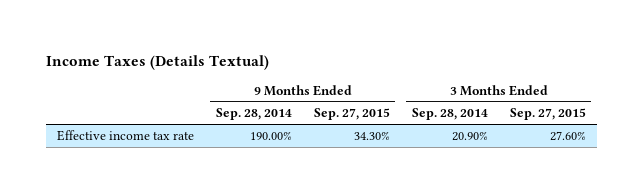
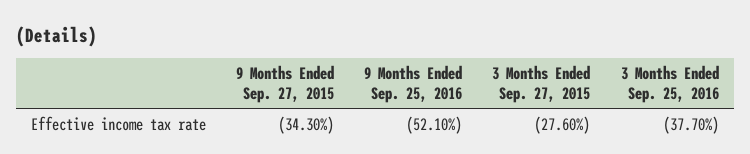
- Income Taxes (Details Textual)
+ (Details)
- | 9 Months Ended Sep. 28, 2014 | 9 Months Ended Sep. 27, 2015 | 3 Months Ended Sep. 28, 2014 | 3 Months Ended Sep. 27, 2015
+ | 9 Months Ended Sep. 27, 2015 | 9 Months Ended Sep. 25, 2016 | 3 Months Ended Sep. 27, 2015 | 3 Months Ended Sep. 25, 2016
- Effective income tax rate | 190.00% | 34.30% | 20.90% | 27.60%
+ Effective income tax rate | (34.30%) | (52.10%) | (27.60%) | (37.70%)

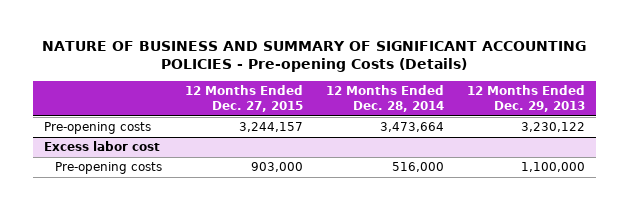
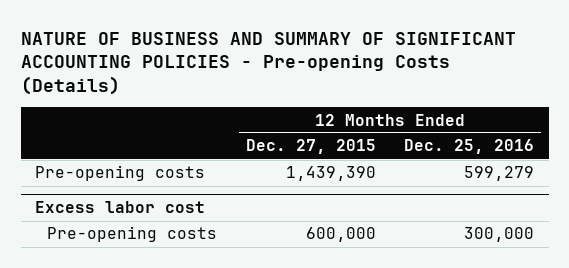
- | 12 Months Ended Dec. 27, 2015 | 12 Months Ended Dec. 28, 2014 | 12 Months Ended Dec. 29, 2013
+ | 12 Months Ended Dec. 27, 2015 | 12 Months Ended Dec. 25, 2016
- Pre-opening costs | 3,244,157 | 3,473,664 | 3,230,122
+ Pre-opening costs | 1,439,390 | 599,279
@ Excess labor cost
- Pre-opening costs | 903,000 | 516,000 | 1,100,000
+ Pre-opening costs | 600,000 | 300,000

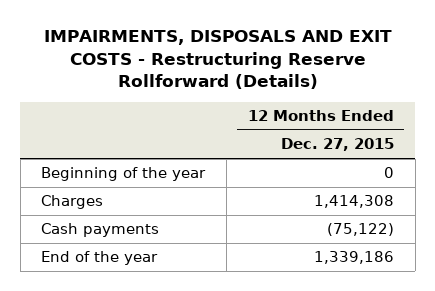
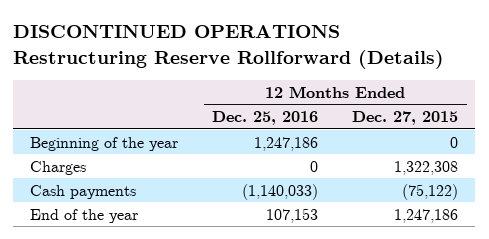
- IMPAIRMENTS, DISPOSALS AND EXIT COSTS - Restructuring Reserve Rollforward (Details)
+ DISCONTINUED OPERATIONS Restructuring Reserve Rollforward (Details)
- | 12 Months Ended Dec. 27, 2015
+ | 12 Months Ended Dec. 25, 2016 | 12 Months Ended Dec. 27, 2015
- Charges | 1,414,308
+ Charges | 0 | 1,322,308
- End of the year | 1,339,186
+ End of the year | 107,153 | 1,247,186

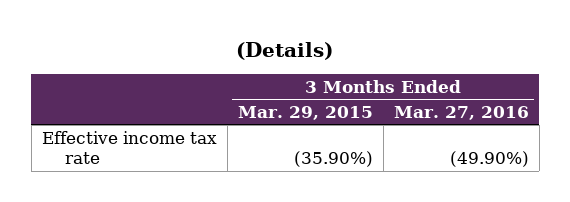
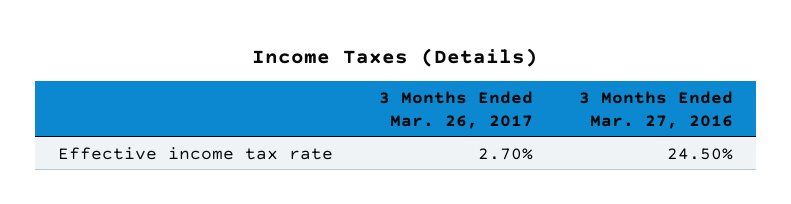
- (Details)
+ Income Taxes (Details)
- | 3 Months Ended Mar. 29, 2015 | 3 Months Ended Mar. 27, 2016
+ | 3 Months Ended Mar. 26, 2017 | 3 Months Ended Mar. 27, 2016
- Effective income tax rate | (35.90%) | (49.90%)
+ Effective income tax rate | 2.70% | 24.50%

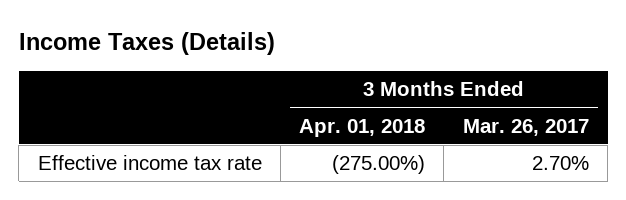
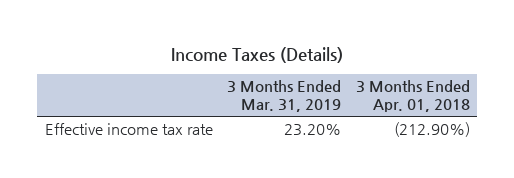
- | 3 Months Ended Apr. 01, 2018 | 3 Months Ended Mar. 26, 2017
+ | 3 Months Ended Mar. 31, 2019 | 3 Months Ended Apr. 01, 2018
- Effective income tax rate | (275.00%) | 2.70%
+ Effective income tax rate | 23.20% | (212.90%)

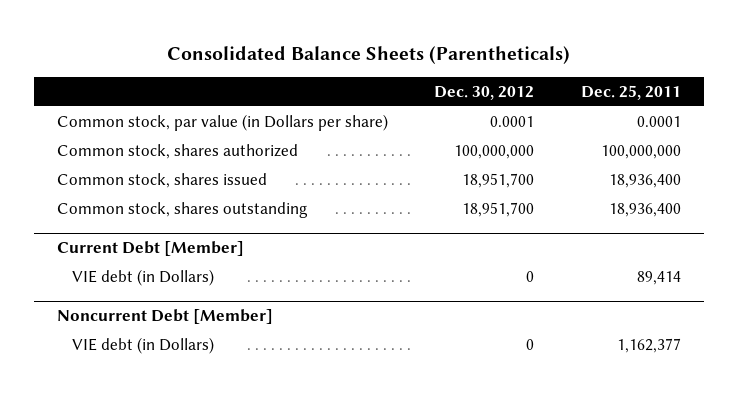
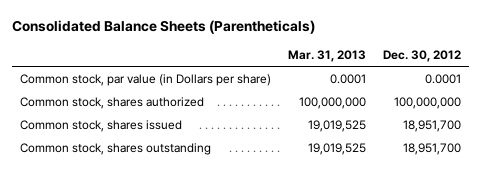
- | Dec. 30, 2012 | Dec. 25, 2011
+ | Mar. 31, 2013 | Dec. 30, 2012
- Current Debt [Member]
- VIE debt (in Dollars) | 0 | 89,414
- Noncurrent Debt [Member]
- VIE debt (in Dollars) | 0 | 1,162,377

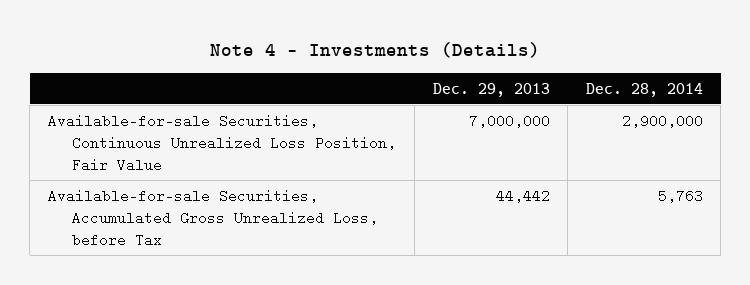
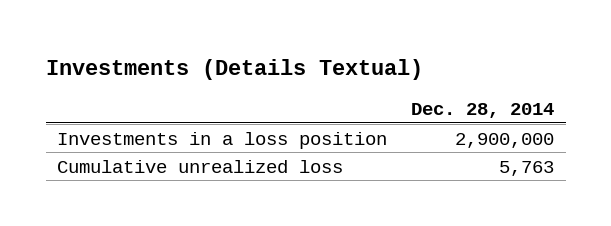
- Note 4 - Investments (Details)
+ Investments (Details Textual)
- | Dec. 29, 2013 | Dec. 28, 2014
+ | Dec. 28, 2014
- Available-for-sale Securities, Continuous Unrealized Loss Position, Fair Value | 7,000,000 | 2,900,000
- Available-for-sale Securities, Accumulated Gross Unrealized Loss, before Tax | 44,442 | 5,763
+ Investments in a loss position | 2,900,000
+ Cumulative unrealized loss | 5,763

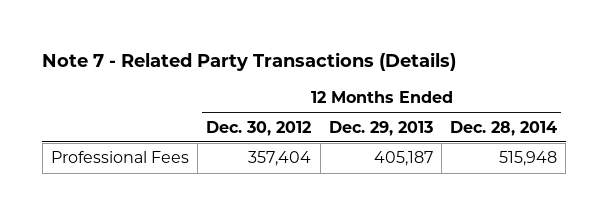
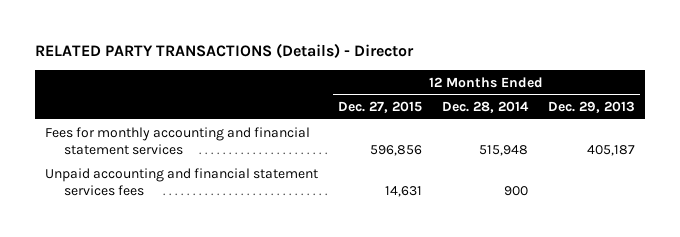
- Note 7 - Related Party Transactions (Details)
+ RELATED PARTY TRANSACTIONS (Details) - Director
- | 12 Months Ended Dec. 30, 2012 | 12 Months Ended Dec. 29, 2013 | 12 Months Ended Dec. 28, 2014
+ | 12 Months Ended Dec. 27, 2015 | 12 Months Ended Dec. 28, 2014 | 12 Months Ended Dec. 29, 2013
- Professional Fees | 357,404 | 405,187 | 515,948
+ Fees for monthly accounting and financial statement services | 596,856 | 515,948 | 405,187
+ Unpaid accounting and financial statement services fees | 14,631 | 900 |

